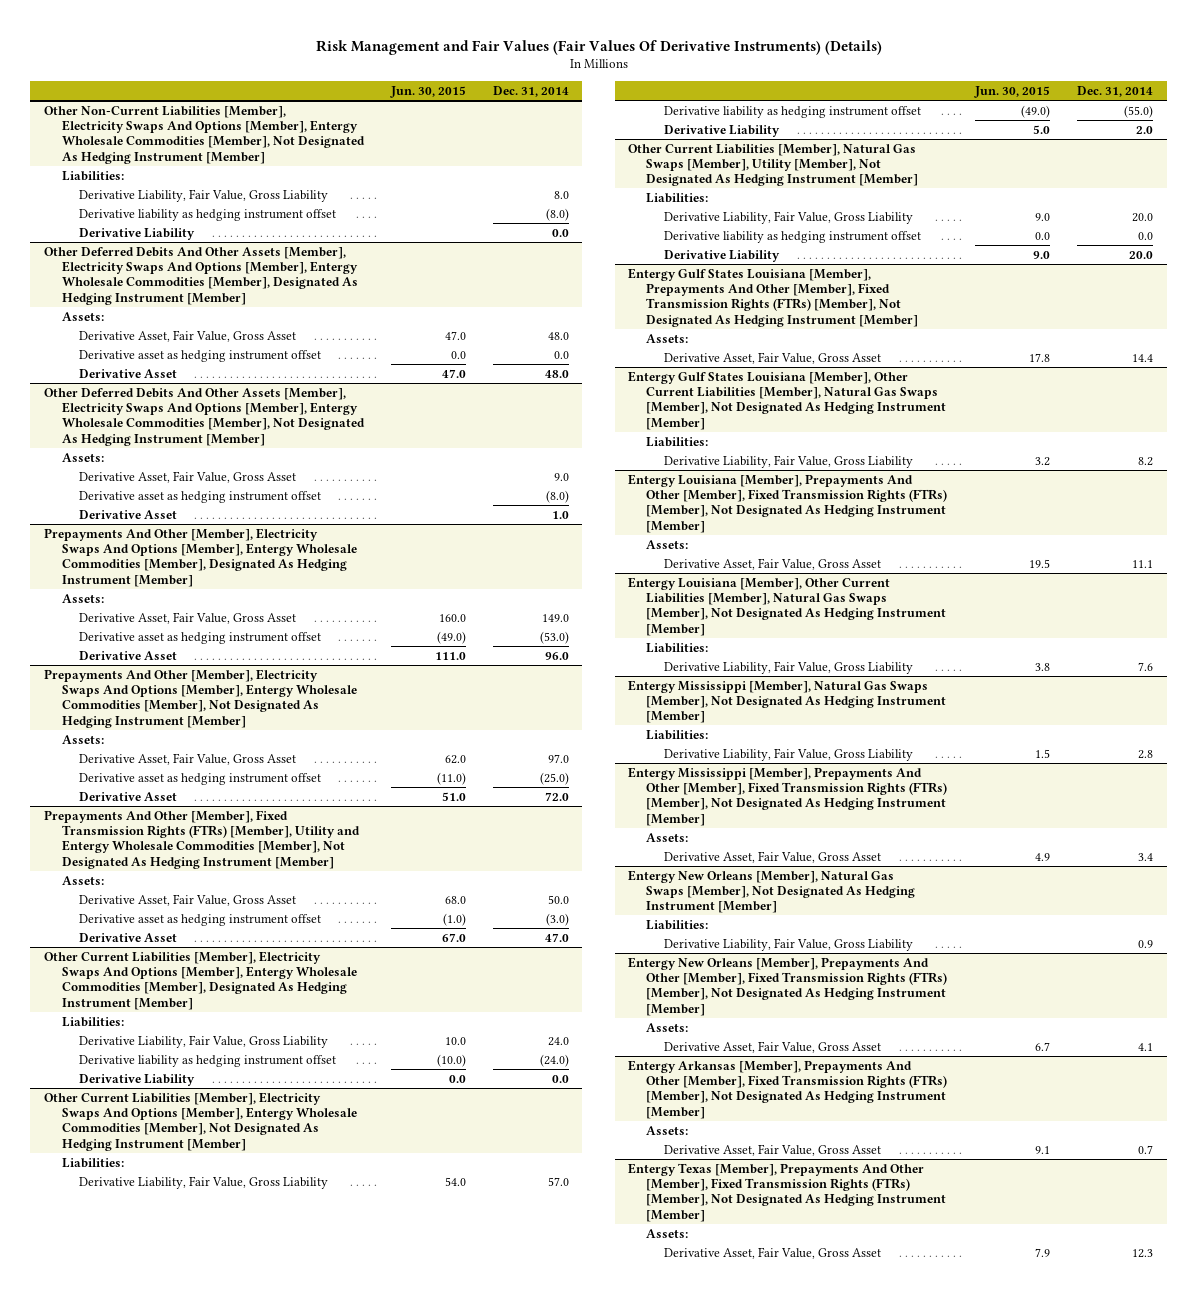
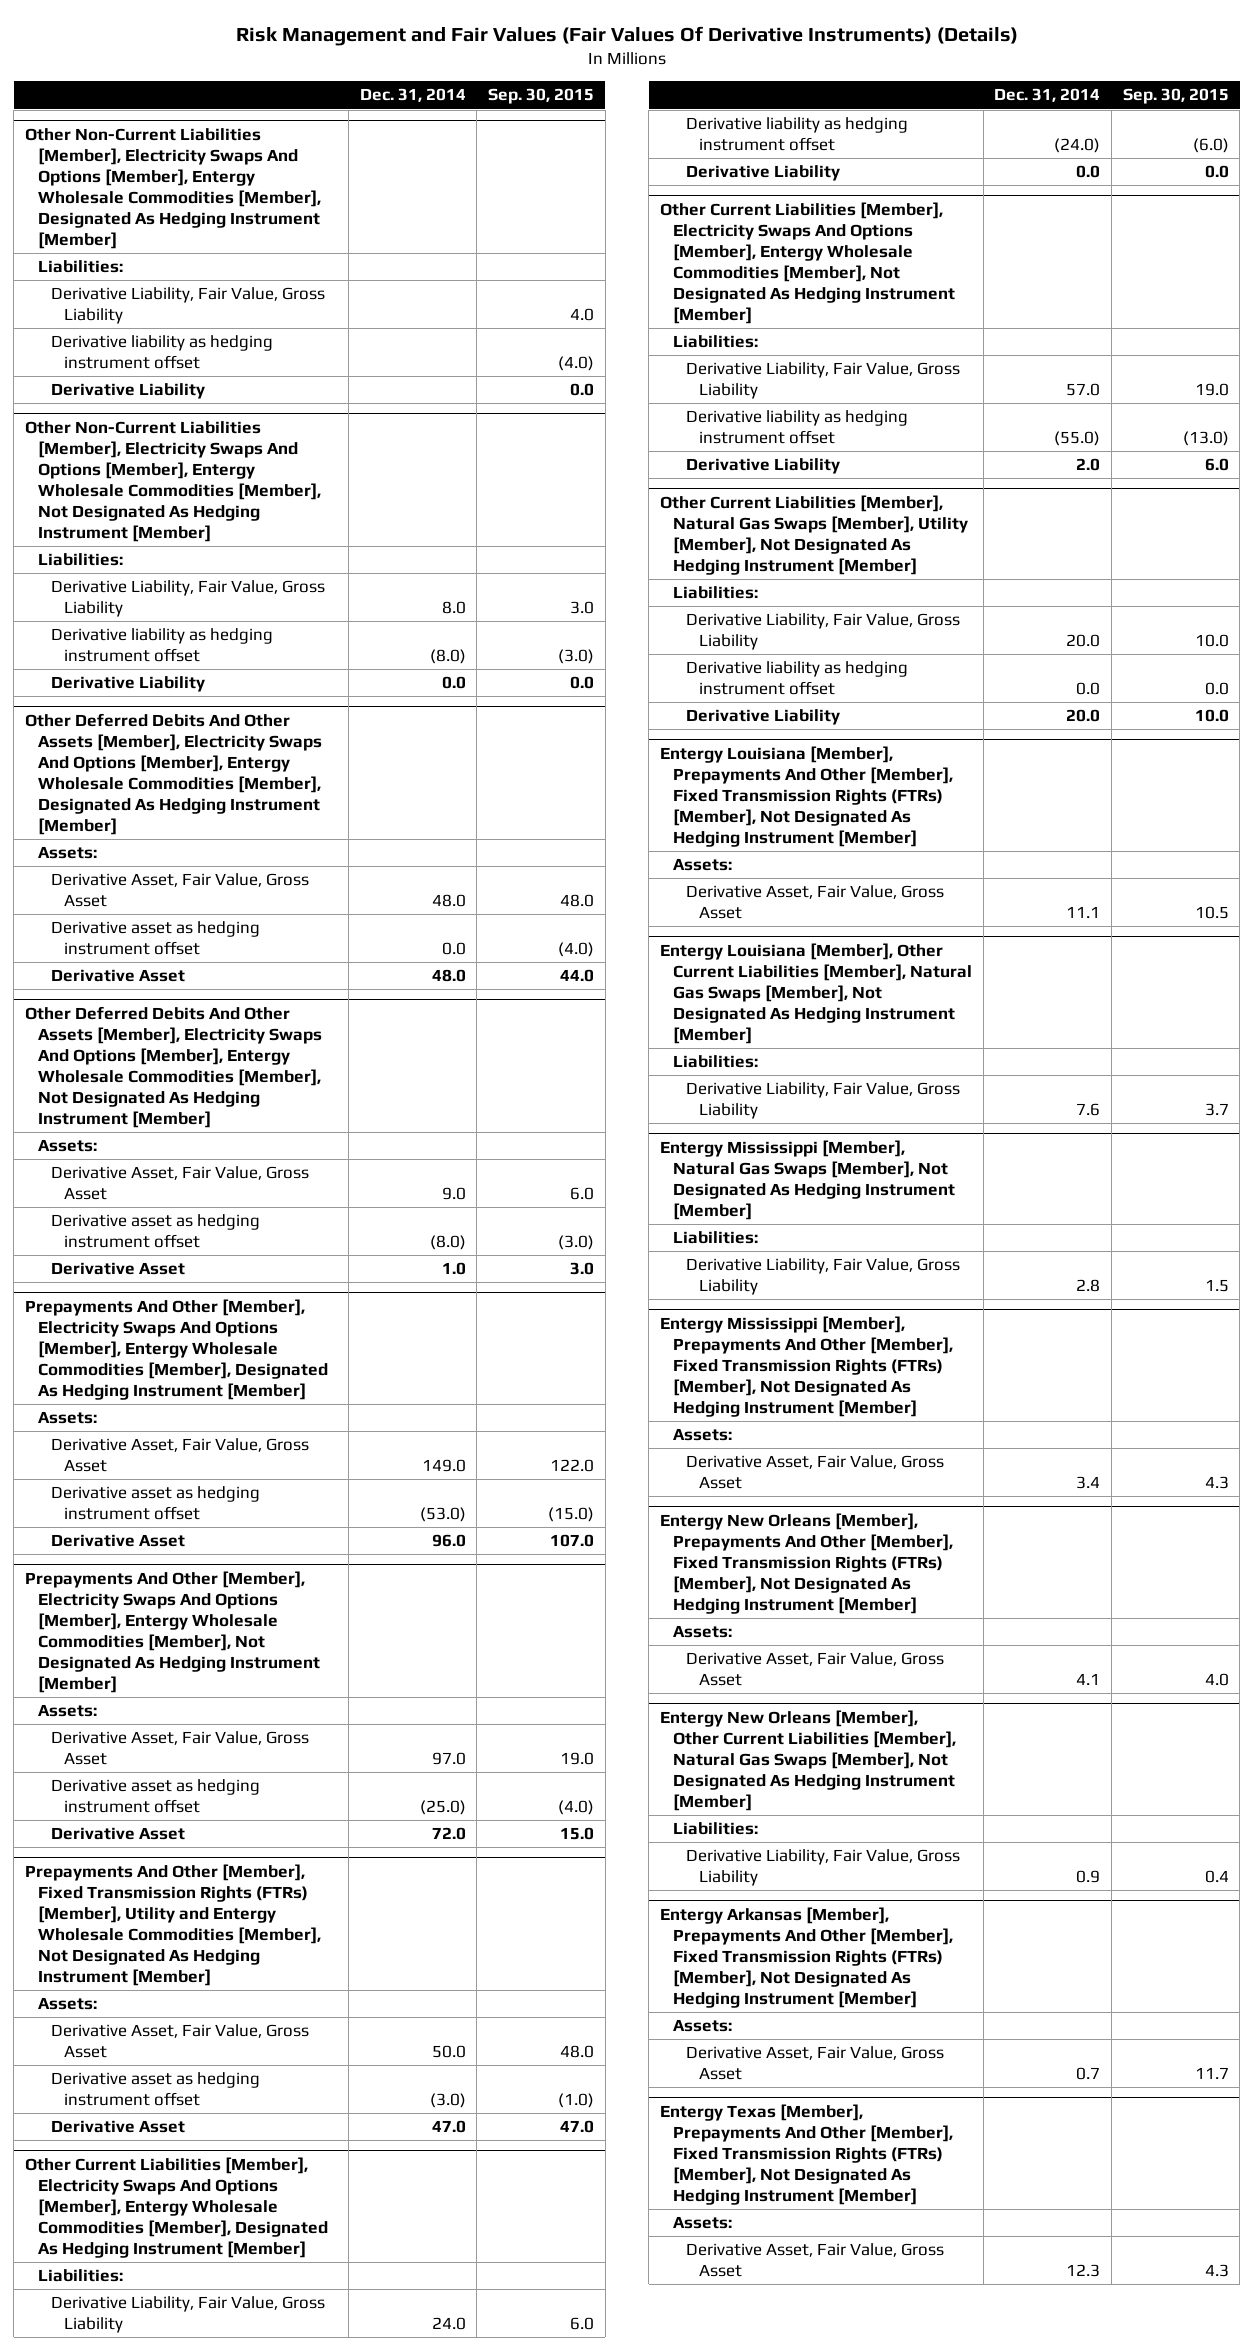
- | Jun. 30, 2015 | Dec. 31, 2014
+ | Dec. 31, 2014 | Sep. 30, 2015
+ Other Non-Current Liabilities [Member], Electricity Swaps And Options [Member], Entergy Wholesale Commodities [Member], Designated As Hedging Instrument [Member]
+ Liabilities:
+ Derivative Liability, Fair Value, Gross Liability | | 4.0
+ Derivative liability as hedging instrument offset | | (4.0)
+ Derivative Liability | | 0.0
- Entergy Gulf States Louisiana [Member], Prepayments And Other [Member], Fixed Transmission Rights (FTRs) [Member], Not Designated As Hedging Instrument [Member]
- Assets:
- Derivative Asset, Fair Value, Gross Asset | 17.8 | 14.4
- Entergy Gulf States Louisiana [Member], Other Current Liabilities [Member], Natural Gas Swaps [Member], Not Designated As Hedging Instrument [Member]
- Liabilities:
- Derivative Liability, Fair Value, Gross Liability | 3.2 | 8.2
- Entergy New Orleans [Member], Natural Gas Swaps [Member], Not Designated As Hedging Instrument [Member]
- Liabilities:
- Derivative Liability, Fair Value, Gross Liability | | 0.9
+ Entergy New Orleans [Member], Other Current Liabilities [Member], Natural Gas Swaps [Member], Not Designated As Hedging Instrument [Member]
+ Liabilities:
+ Derivative Liability, Fair Value, Gross Liability | 0.9 | 0.4

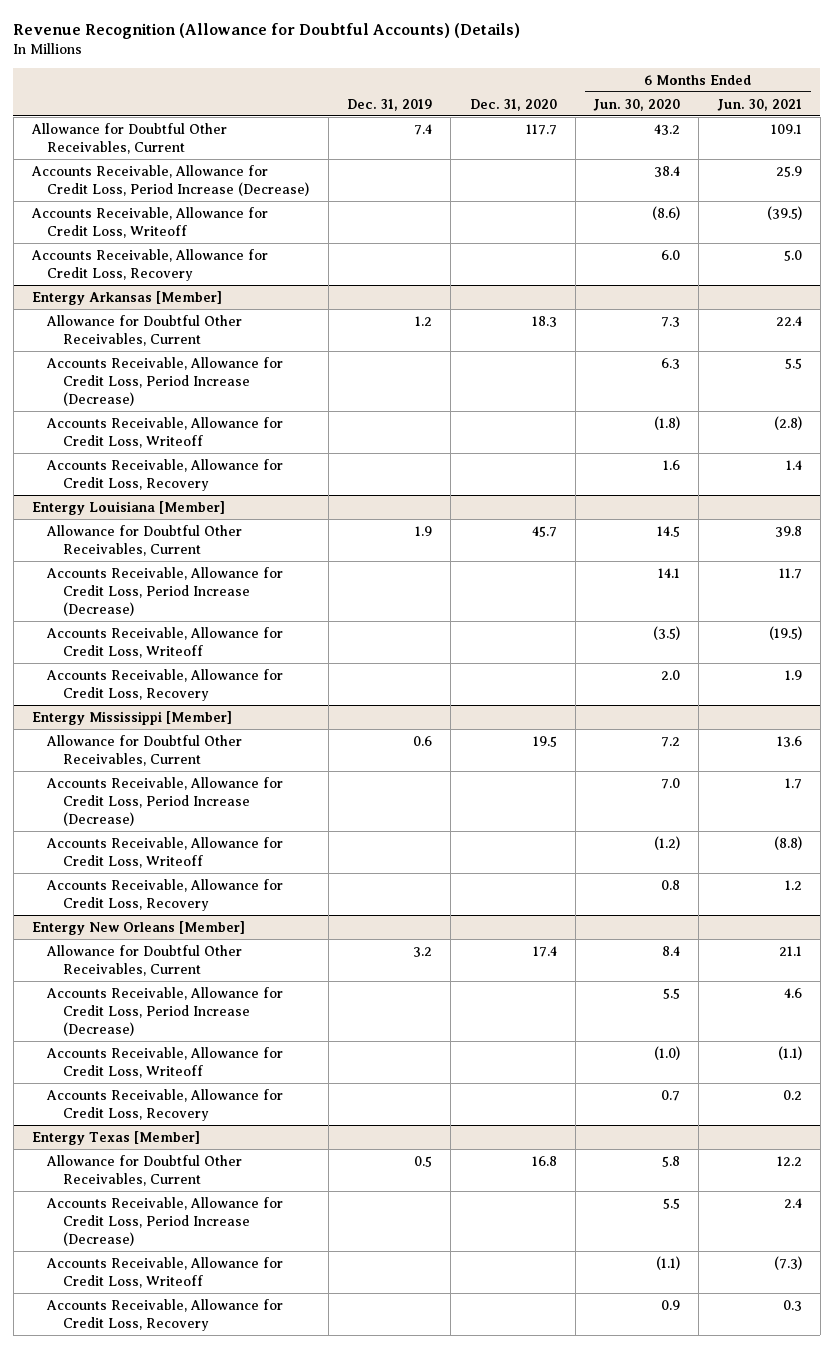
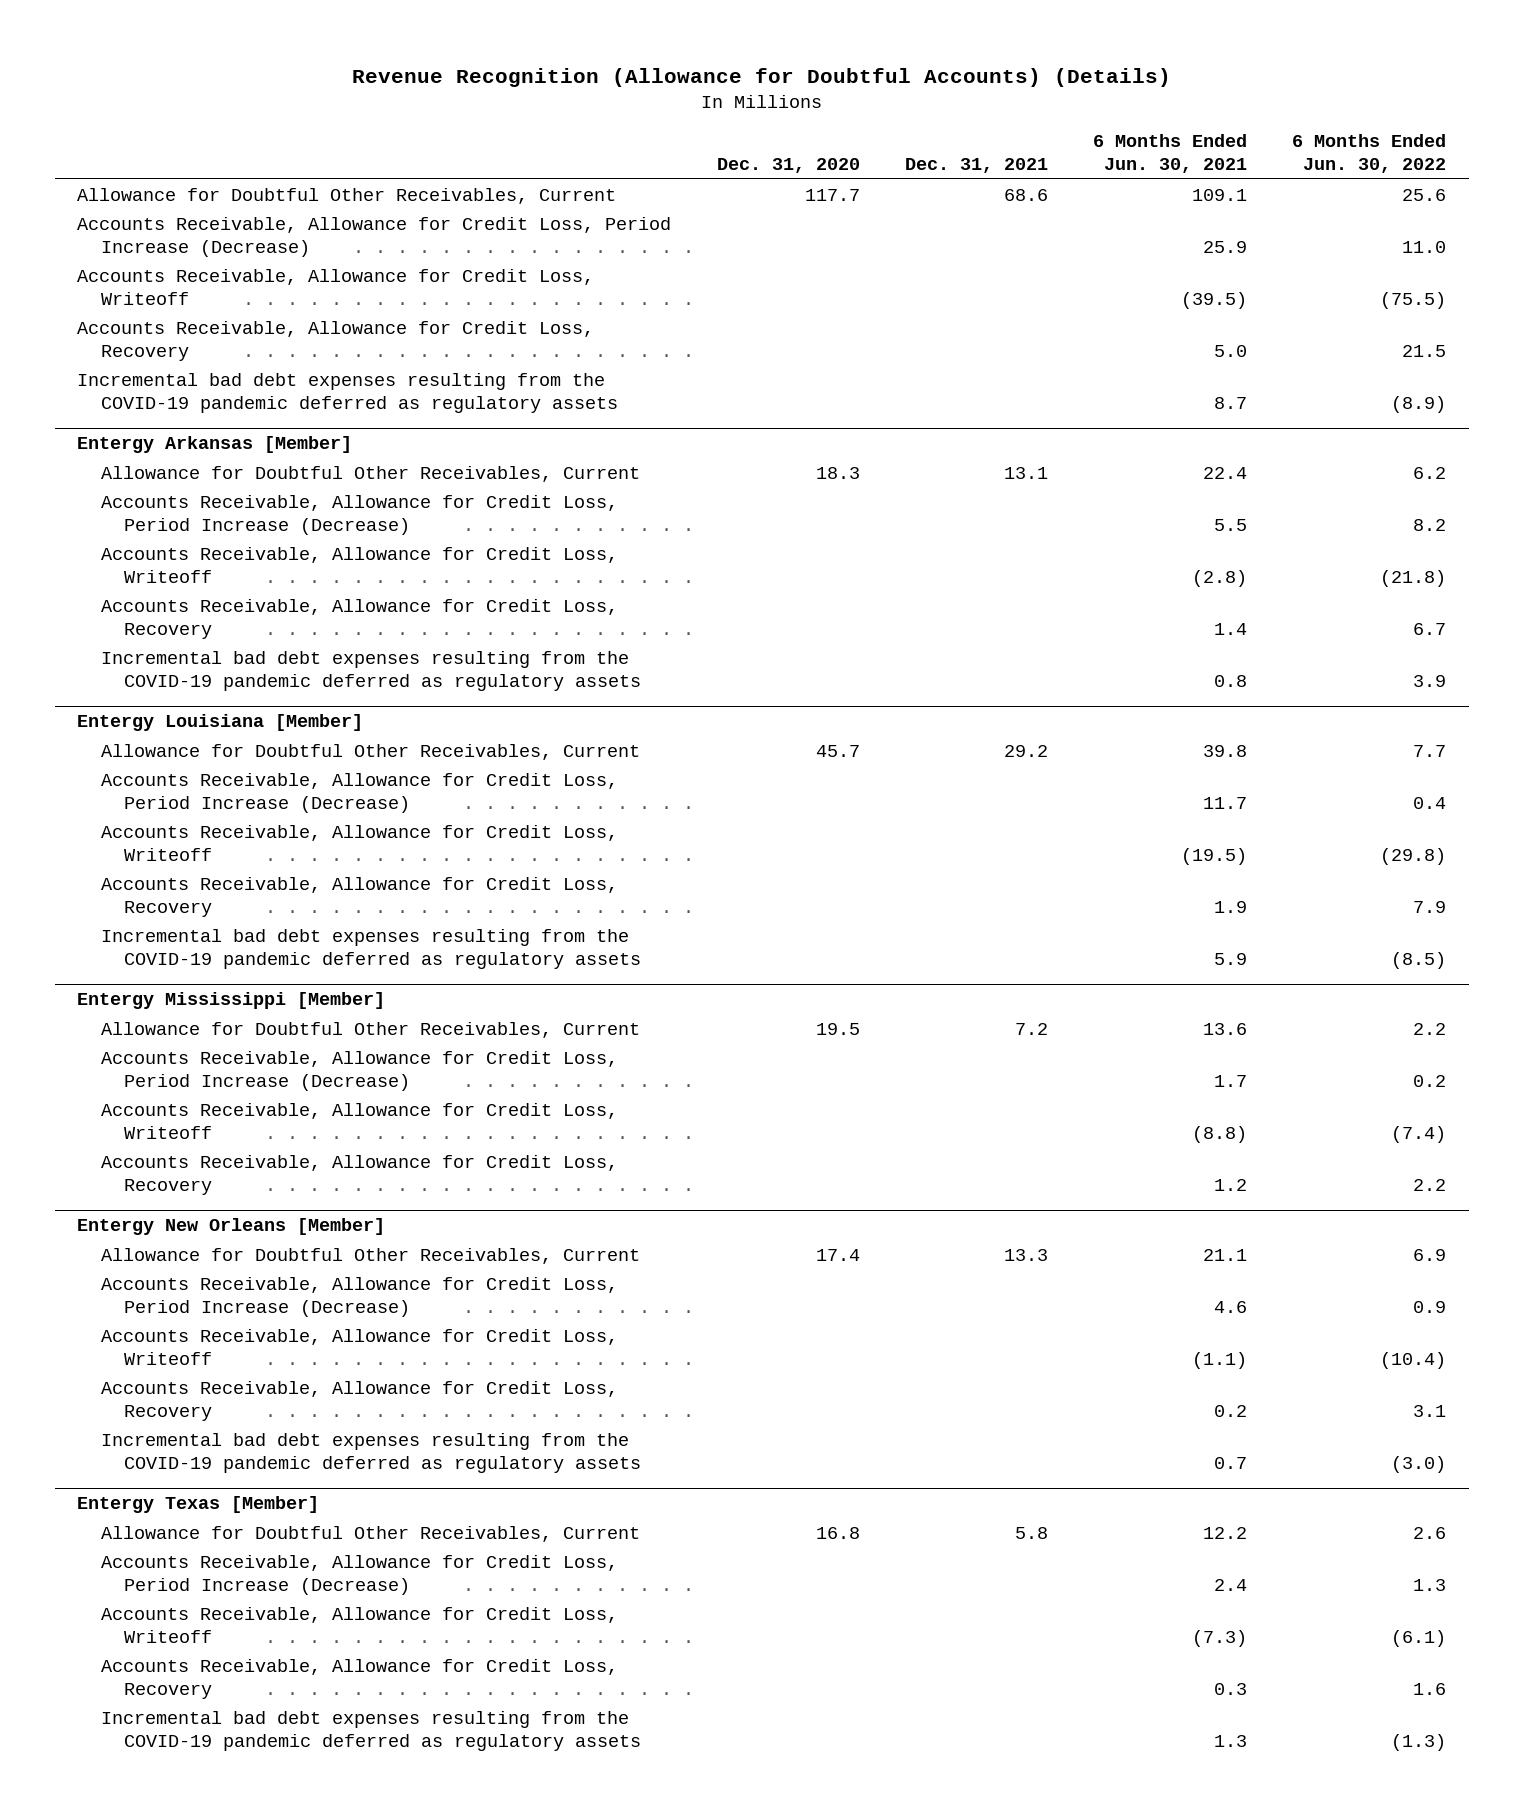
- | Dec. 31, 2019 | Dec. 31, 2020 | 6 Months Ended Jun. 30, 2020 | 6 Months Ended Jun. 30, 2021
+ | Dec. 31, 2020 | Dec. 31, 2021 | 6 Months Ended Jun. 30, 2021 | 6 Months Ended Jun. 30, 2022
+ Incremental bad debt expenses resulting from the COVID-19 pandemic deferred as regulatory assets | | | 8.7 | (8.9)
@ Entergy Arkansas [Member]
+ Incremental bad debt expenses resulting from the COVID-19 pandemic deferred as regulatory assets | | | 0.8 | 3.9
@ Entergy Louisiana [Member]
+ Incremental bad debt expenses resulting from the COVID-19 pandemic deferred as regulatory assets | | | 5.9 | (8.5)
@ Entergy New Orleans [Member]
+ Incremental bad debt expenses resulting from the COVID-19 pandemic deferred as regulatory assets | | | 0.7 | (3.0)
@ Entergy Texas [Member]
+ Incremental bad debt expenses resulting from the COVID-19 pandemic deferred as regulatory assets | | | 1.3 | (1.3)

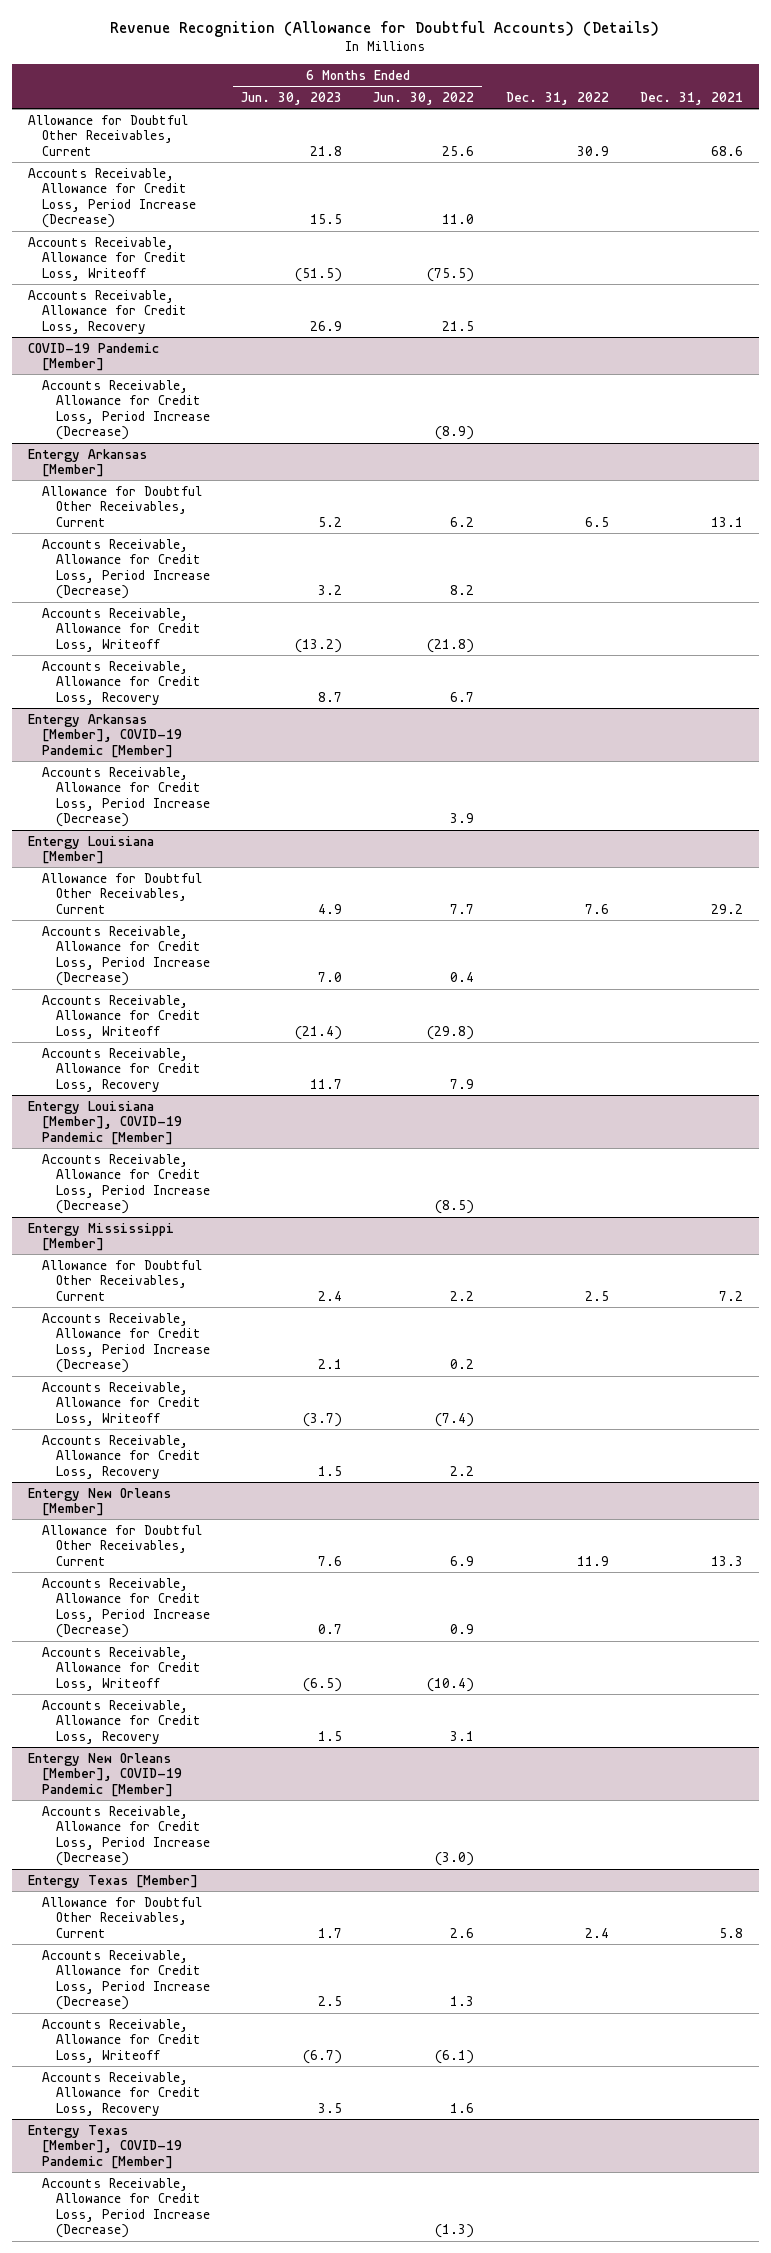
- | Dec. 31, 2020 | Dec. 31, 2021 | 6 Months Ended Jun. 30, 2021 | 6 Months Ended Jun. 30, 2022
+ | 6 Months Ended Jun. 30, 2023 | 6 Months Ended Jun. 30, 2022 | Dec. 31, 2022 | Dec. 31, 2021
- Incremental bad debt expenses resulting from the COVID-19 pandemic deferred as regulatory assets | | | 8.7 | (8.9)
+ COVID-19 Pandemic [Member]
+ Accounts Receivable, Allowance for Credit Loss, Period Increase (Decrease) | | (8.9) | |
@ Entergy Arkansas [Member]
- Incremental bad debt expenses resulting from the COVID-19 pandemic deferred as regulatory assets | | | 0.8 | 3.9
+ Entergy Arkansas [Member], COVID-19 Pandemic [Member]
+ Accounts Receivable, Allowance for Credit Loss, Period Increase (Decrease) | | 3.9 | |
@ Entergy Louisiana [Member]
- Incremental bad debt expenses resulting from the COVID-19 pandemic deferred as regulatory assets | | | 5.9 | (8.5)
+ Entergy Louisiana [Member], COVID-19 Pandemic [Member]
+ Accounts Receivable, Allowance for Credit Loss, Period Increase (Decrease) | | (8.5) | |
@ Entergy New Orleans [Member]
- Incremental bad debt expenses resulting from the COVID-19 pandemic deferred as regulatory assets | | | 0.7 | (3.0)
+ Entergy New Orleans [Member], COVID-19 Pandemic [Member]
+ Accounts Receivable, Allowance for Credit Loss, Period Increase (Decrease) | | (3.0) | |
@ Entergy Texas [Member]
- Incremental bad debt expenses resulting from the COVID-19 pandemic deferred as regulatory assets | | | 1.3 | (1.3)
+ Entergy Texas [Member], COVID-19 Pandemic [Member]
+ Accounts Receivable, Allowance for Credit Loss, Period Increase (Decrease) | | (1.3) | |

